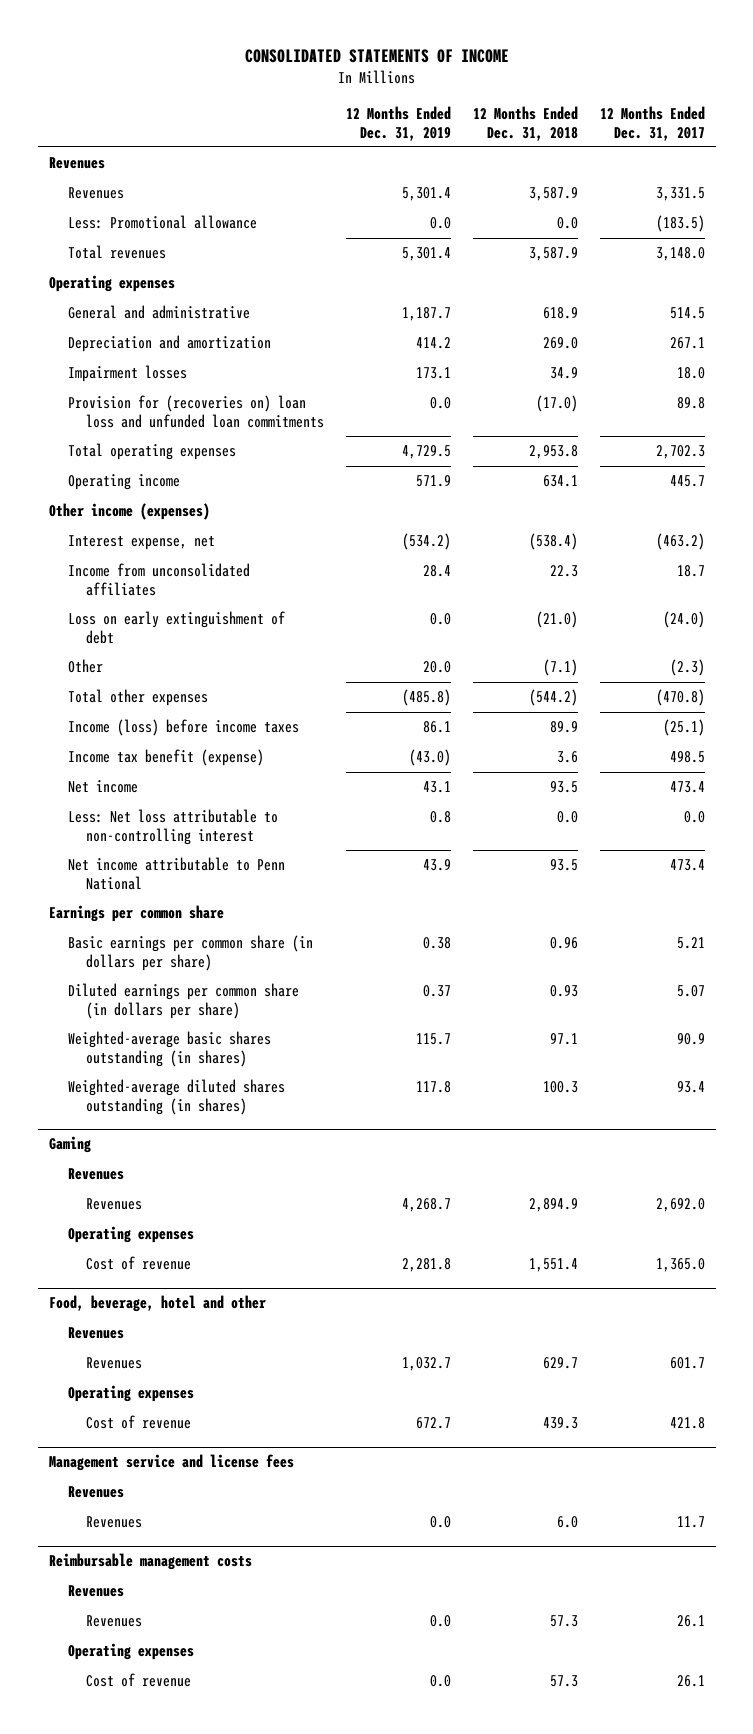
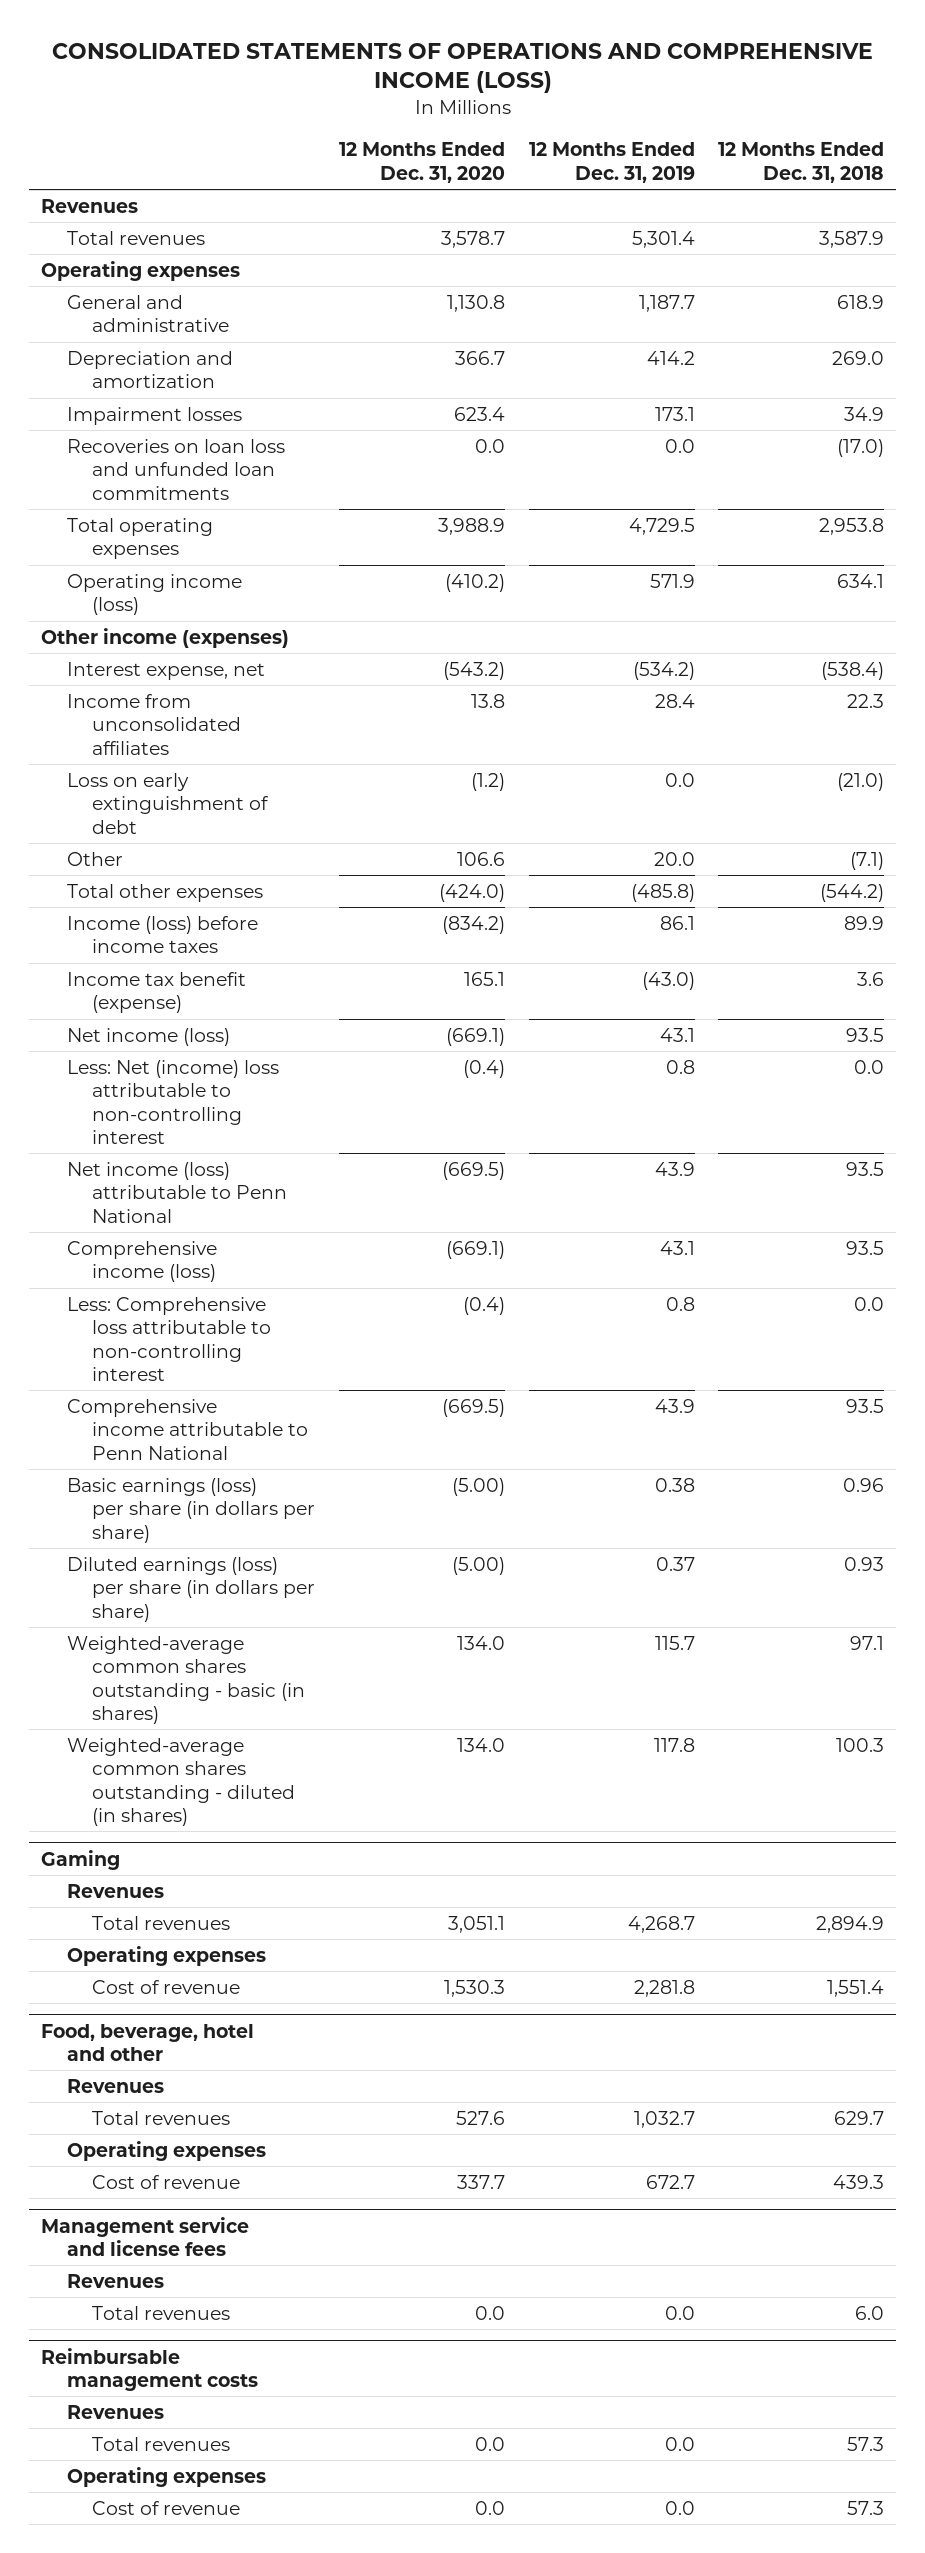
- CONSOLIDATED STATEMENTS OF INCOME
+ CONSOLIDATED STATEMENTS OF OPERATIONS AND COMPREHENSIVE INCOME (LOSS)
- | 12 Months Ended Dec. 31, 2019 | 12 Months Ended Dec. 31, 2018 | 12 Months Ended Dec. 31, 2017
+ | 12 Months Ended Dec. 31, 2020 | 12 Months Ended Dec. 31, 2019 | 12 Months Ended Dec. 31, 2018
- Revenues | 5,301.4 | 3,587.9 | 3,331.5
- Less: Promotional allowance | 0.0 | 0.0 | (183.5)
- Provision for (recoveries on) loan loss and unfunded loan commitments | 0.0 | (17.0) | 89.8
+ Recoveries on loan loss and unfunded loan commitments | 0.0 | 0.0 | (17.0)
- Operating income | 571.9 | 634.1 | 445.7
+ Operating income (loss) | (410.2) | 571.9 | 634.1
- Net income | 43.1 | 93.5 | 473.4
- Less: Net loss attributable to non-controlling interest | 0.8 | 0.0 | 0.0
- Net income attributable to Penn National | 43.9 | 93.5 | 473.4
- Earnings per common share
- Basic earnings per common share (in dollars per share) | 0.38 | 0.96 | 5.21
- Diluted earnings per common share (in dollars per share) | 0.37 | 0.93 | 5.07
- Weighted-average basic shares outstanding (in shares) | 115.7 | 97.1 | 90.9
- Weighted-average diluted shares outstanding (in shares) | 117.8 | 100.3 | 93.4
+ Net income (loss) | (669.1) | 43.1 | 93.5
+ Less: Net (income) loss attributable to non-controlling interest | (0.4) | 0.8 | 0.0
+ Net income (loss) attributable to Penn National | (669.5) | 43.9 | 93.5
+ Comprehensive income (loss) | (669.1) | 43.1 | 93.5
+ Less: Comprehensive loss attributable to non-controlling interest | (0.4) | 0.8 | 0.0
+ Comprehensive income attributable to Penn National | (669.5) | 43.9 | 93.5
+ Basic earnings (loss) per share (in dollars per share) | (5.00) | 0.38 | 0.96
+ Diluted earnings (loss) per share (in dollars per share) | (5.00) | 0.37 | 0.93
+ Weighted-average common shares outstanding - basic (in shares) | 134.0 | 115.7 | 97.1
+ Weighted-average common shares outstanding - diluted (in shares) | 134.0 | 117.8 | 100.3
@ Gaming
- Revenues | 4,268.7 | 2,894.9 | 2,692.0
+ Total revenues | 3,051.1 | 4,268.7 | 2,894.9
@ Food, beverage, hotel and other
- Revenues | 1,032.7 | 629.7 | 601.7
+ Total revenues | 527.6 | 1,032.7 | 629.7
@ Management service and license fees
- Revenues | 0.0 | 6.0 | 11.7
+ Total revenues | 0.0 | 0.0 | 6.0
@ Reimbursable management costs
- Revenues | 0.0 | 57.3 | 26.1
+ Total revenues | 0.0 | 0.0 | 57.3

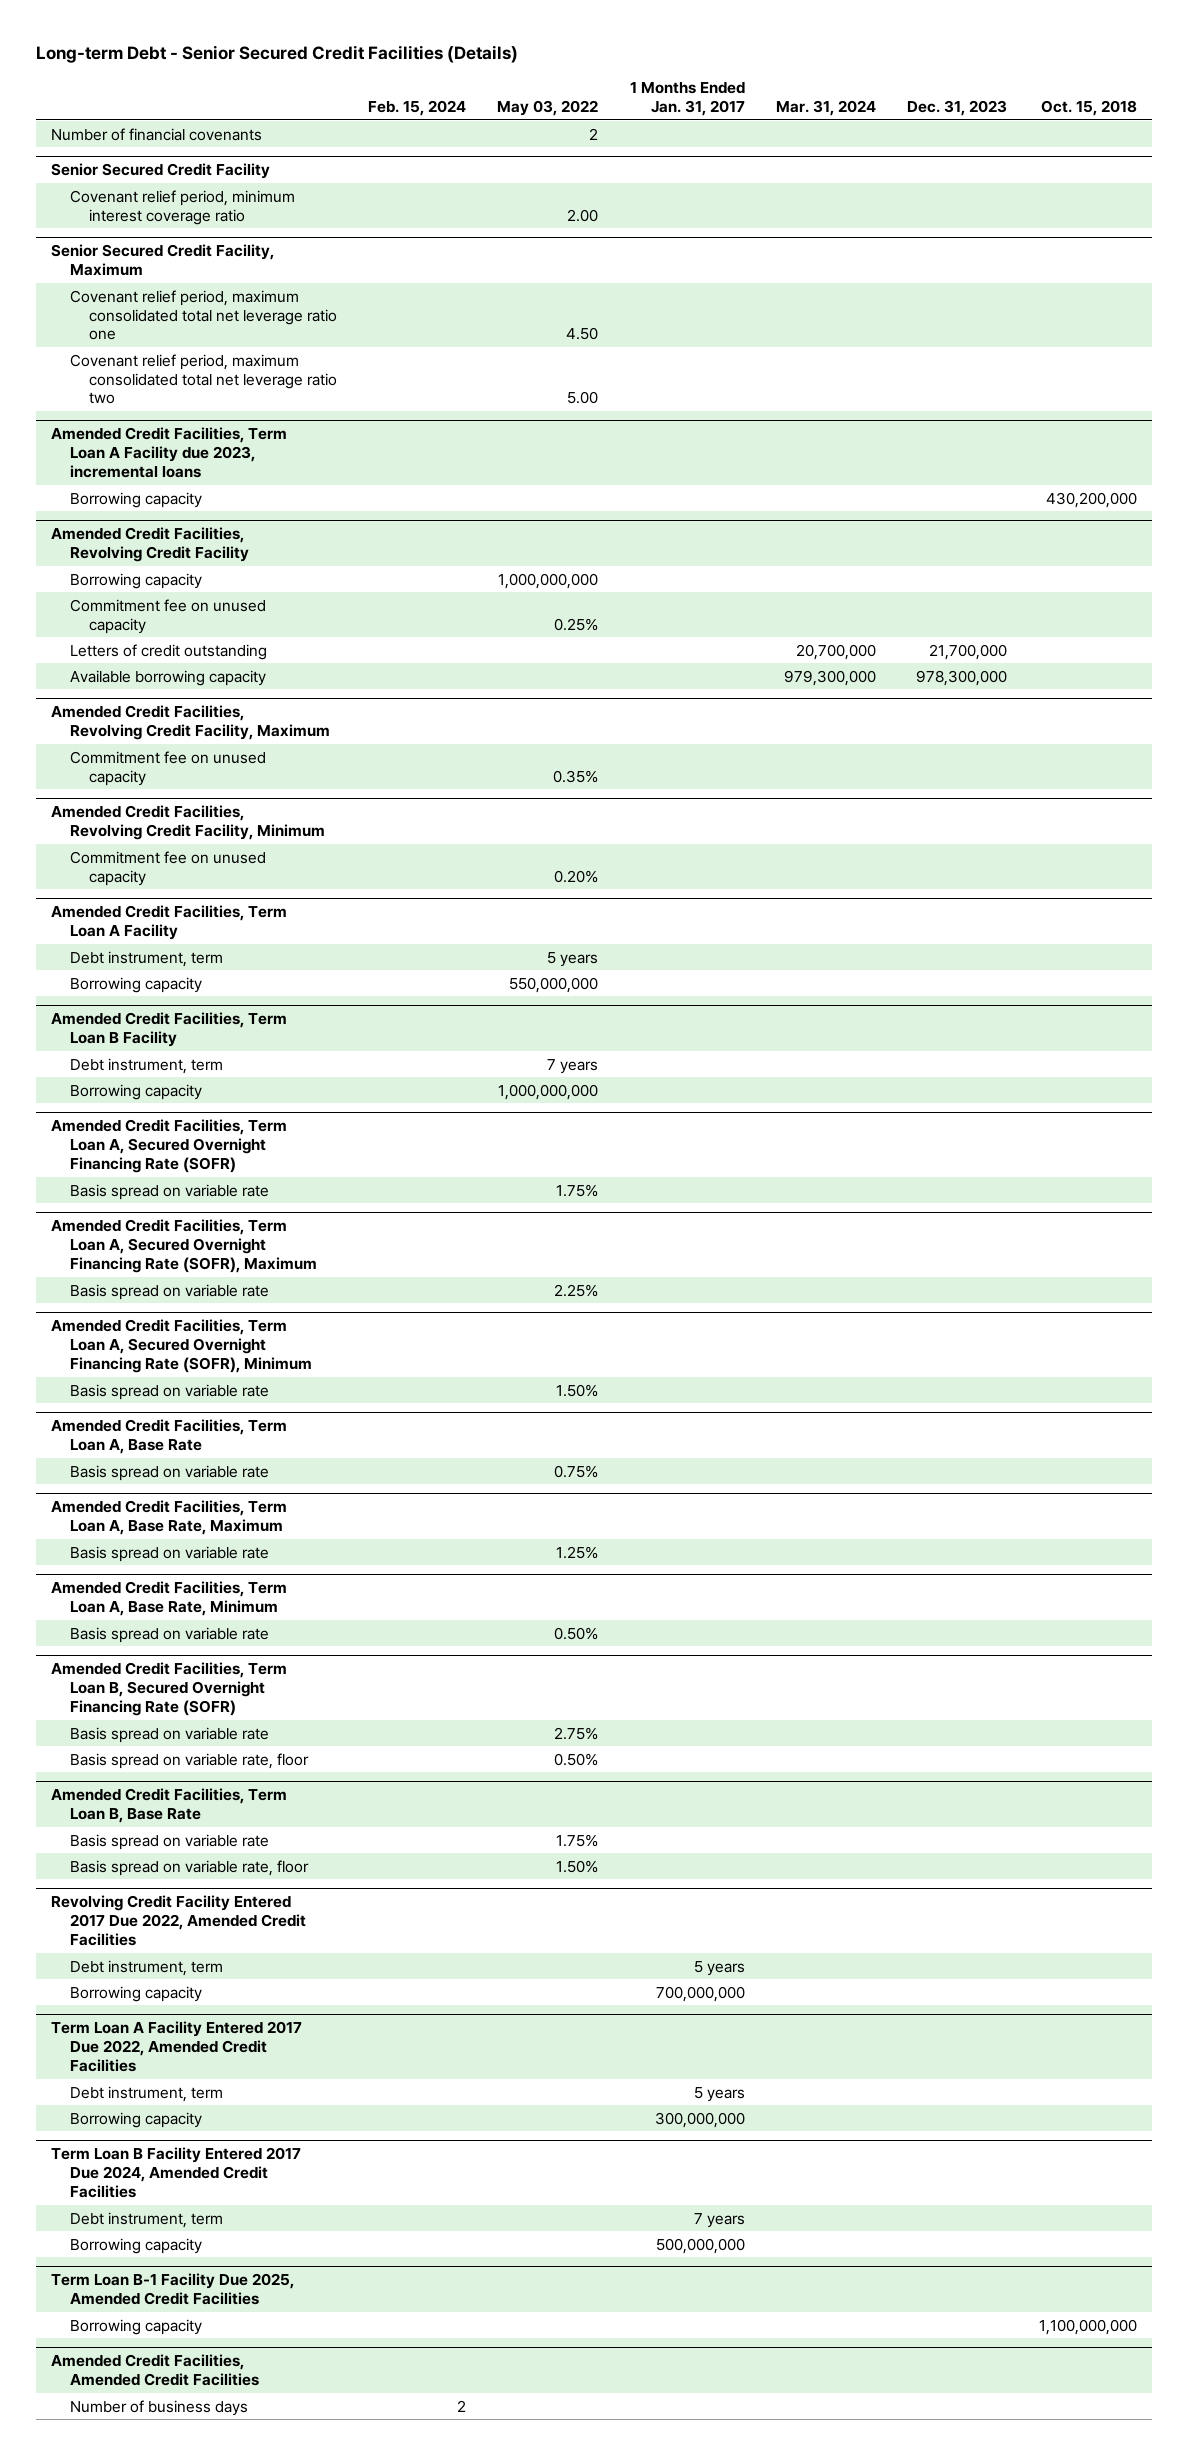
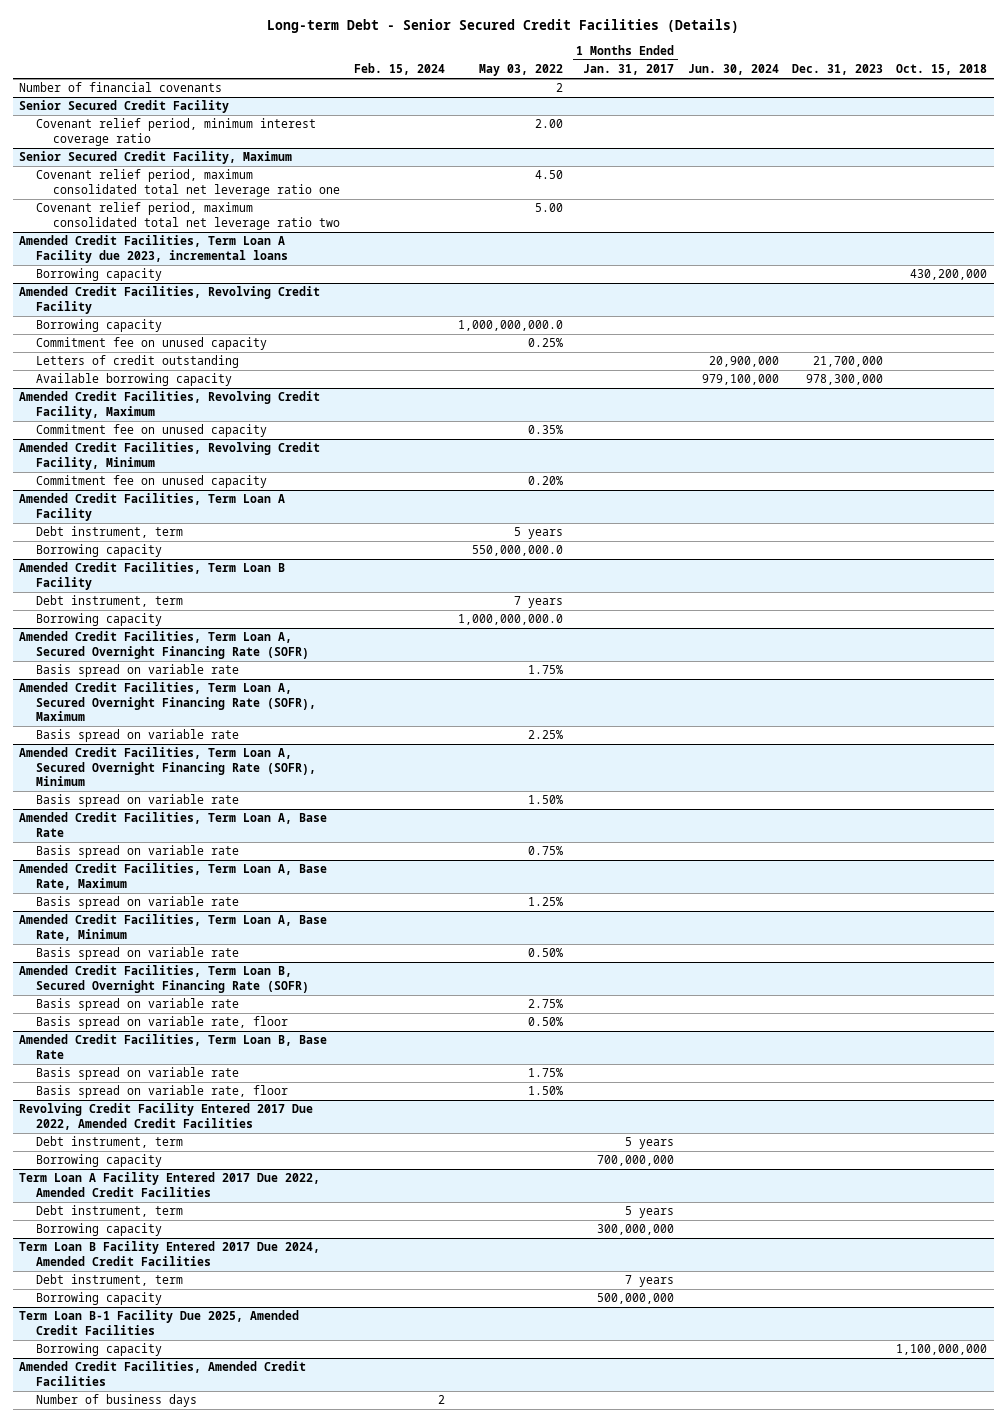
- | Feb. 15, 2024 | May 03, 2022 | 1 Months Ended Jan. 31, 2017 | Mar. 31, 2024 | Dec. 31, 2023 | Oct. 15, 2018
+ | Feb. 15, 2024 | May 03, 2022 | 1 Months Ended Jan. 31, 2017 | Jun. 30, 2024 | Dec. 31, 2023 | Oct. 15, 2018
@ Amended Credit Facilities, Revolving Credit Facility
- Borrowing capacity | | 1,000,000,000 | | | |
+ Borrowing capacity | | 1,000,000,000.0 | | | |
@ Amended Credit Facilities, Term Loan A Facility
- Borrowing capacity | | 550,000,000 | | | |
+ Borrowing capacity | | 550,000,000.0 | | | |
@ Amended Credit Facilities, Term Loan B Facility
- Borrowing capacity | | 1,000,000,000 | | | |
+ Borrowing capacity | | 1,000,000,000.0 | | | |

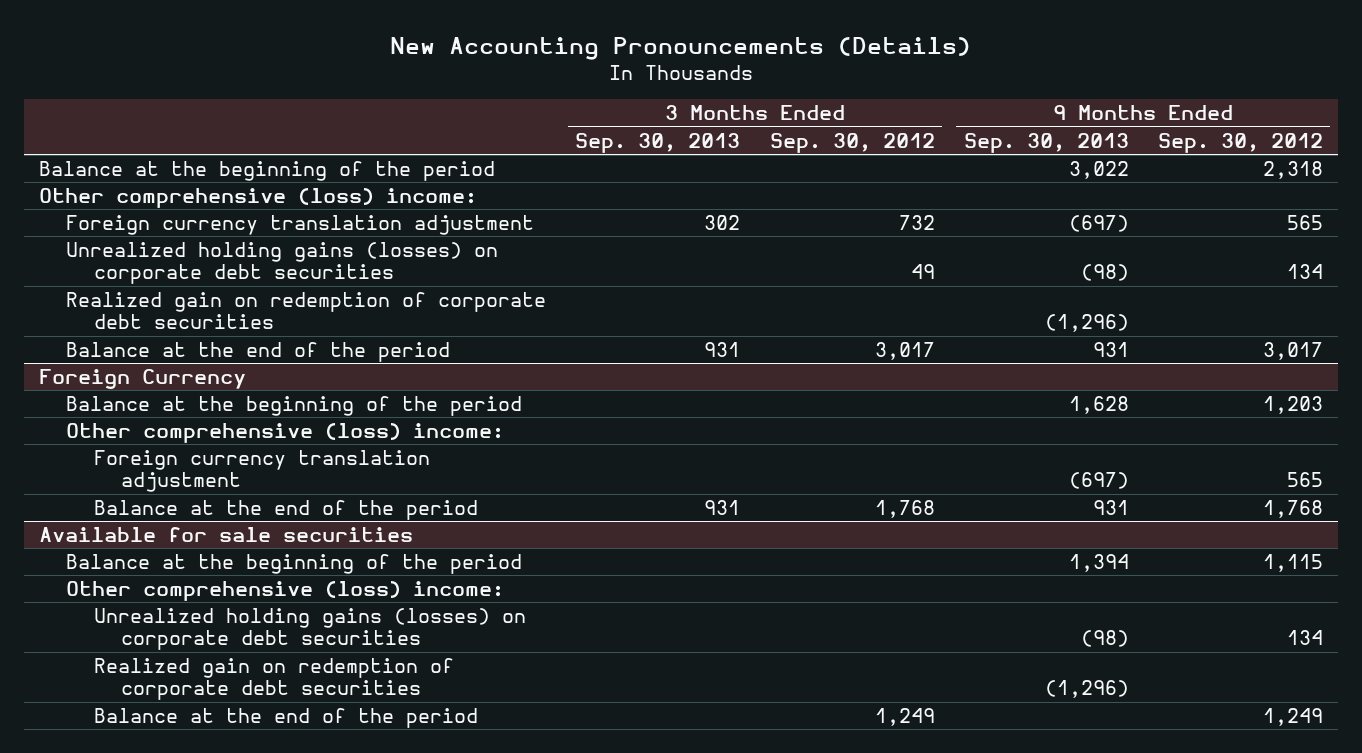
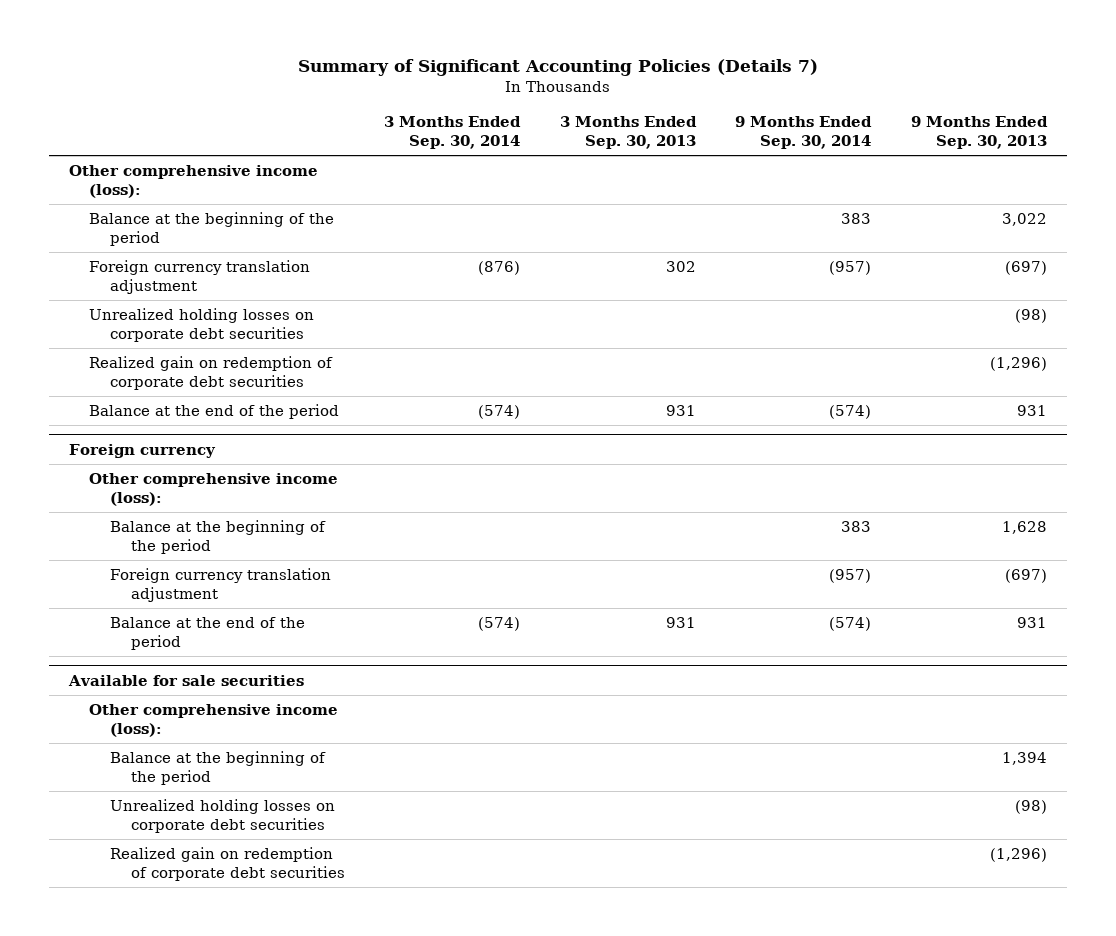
- New Accounting Pronouncements (Details)
+ Summary of Significant Accounting Policies (Details 7)
- | 3 Months Ended Sep. 30, 2013 | 3 Months Ended Sep. 30, 2012 | 9 Months Ended Sep. 30, 2013 | 9 Months Ended Sep. 30, 2012
+ | 3 Months Ended Sep. 30, 2014 | 3 Months Ended Sep. 30, 2013 | 9 Months Ended Sep. 30, 2014 | 9 Months Ended Sep. 30, 2013
+ Other comprehensive income (loss):
- Other comprehensive (loss) income:
- Unrealized holding gains (losses) on corporate debt securities | | 49 | (98) | 134
+ Unrealized holding losses on corporate debt securities | | | | (98)
- Foreign Currency
+ Foreign currency
+ Other comprehensive income (loss):
- Other comprehensive (loss) income:
@ Available for sale securities
+ Other comprehensive income (loss):
- Other comprehensive (loss) income:
- Unrealized holding gains (losses) on corporate debt securities | | | (98) | 134
+ Unrealized holding losses on corporate debt securities | | | | (98)
- Balance at the end of the period | | 1,249 | | 1,249

